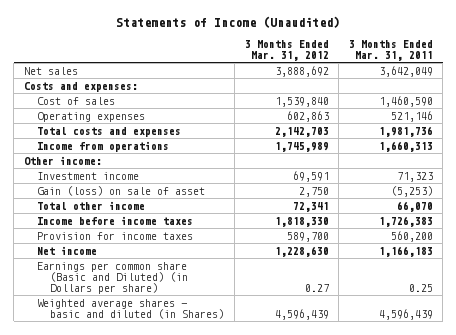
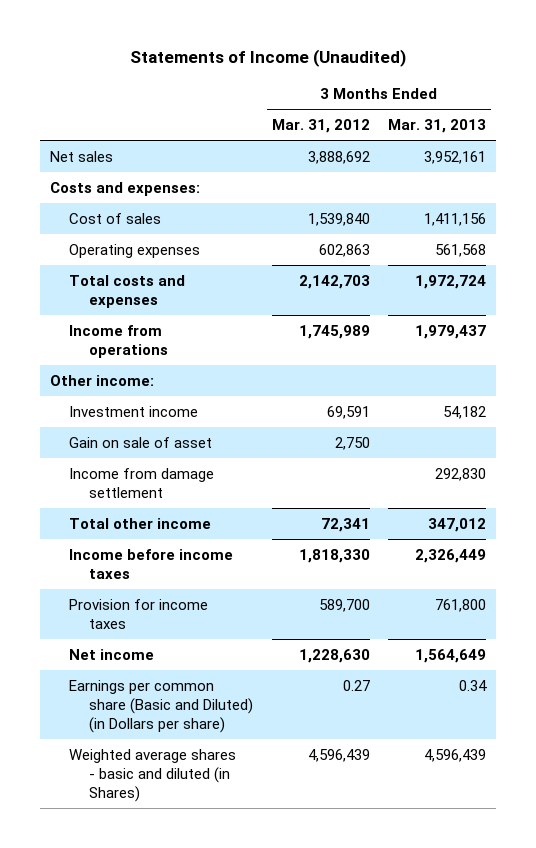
- | 3 Months Ended Mar. 31, 2012 | 3 Months Ended Mar. 31, 2011
+ | 3 Months Ended Mar. 31, 2012 | 3 Months Ended Mar. 31, 2013
- Gain (loss) on sale of asset | 2,750 | (5,253)
+ Gain on sale of asset | 2,750 |
+ Income from damage settlement | | 292,830

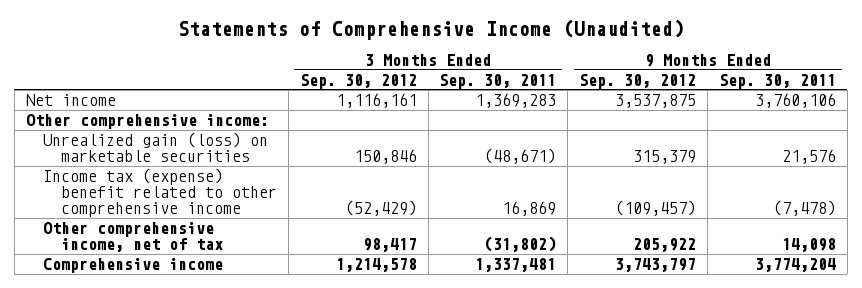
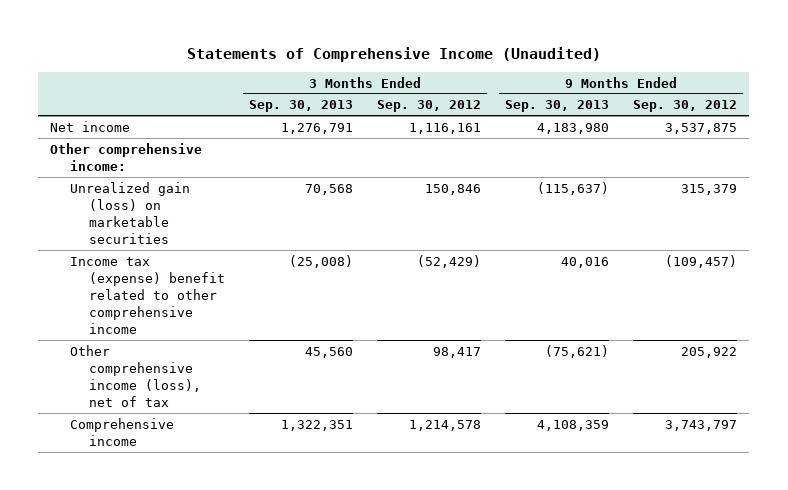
- | 3 Months Ended Sep. 30, 2012 | 3 Months Ended Sep. 30, 2011 | 9 Months Ended Sep. 30, 2012 | 9 Months Ended Sep. 30, 2011
+ | 3 Months Ended Sep. 30, 2013 | 3 Months Ended Sep. 30, 2012 | 9 Months Ended Sep. 30, 2013 | 9 Months Ended Sep. 30, 2012
- Other comprehensive income, net of tax | 98,417 | (31,802) | 205,922 | 14,098
+ Other comprehensive income (loss), net of tax | 45,560 | 98,417 | (75,621) | 205,922

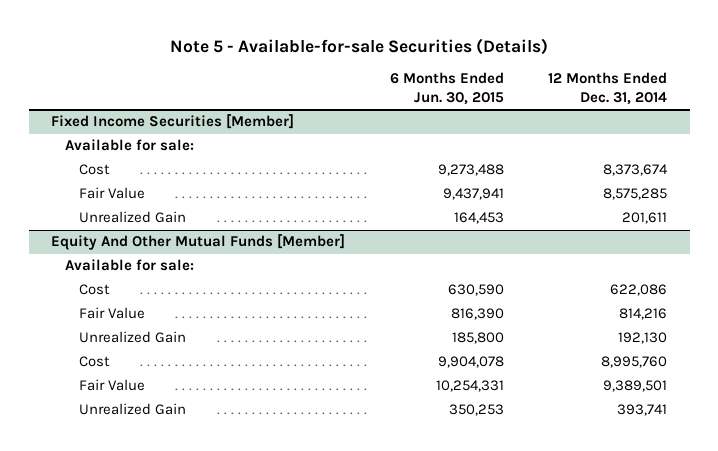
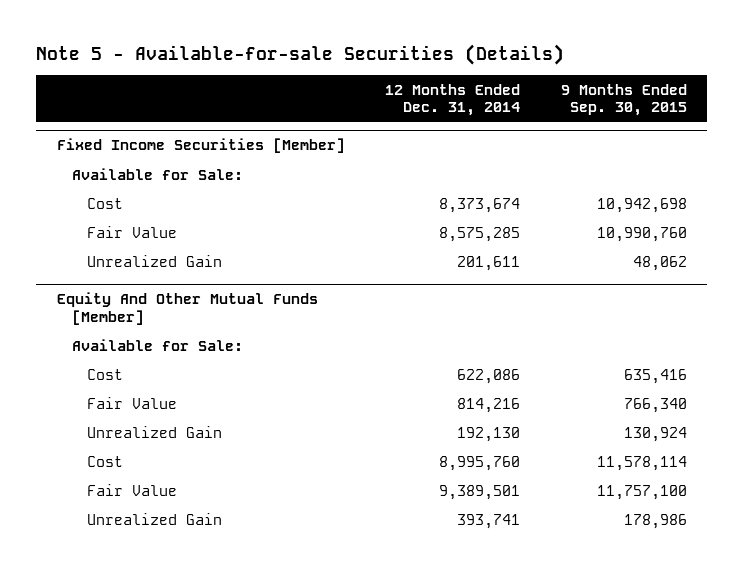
- | 6 Months Ended Jun. 30, 2015 | 12 Months Ended Dec. 31, 2014
+ | 12 Months Ended Dec. 31, 2014 | 9 Months Ended Sep. 30, 2015
@ Fixed Income Securities [Member]
- Available for sale:
+ Available for Sale:
@ Equity And Other Mutual Funds [Member]
- Available for sale:
+ Available for Sale:

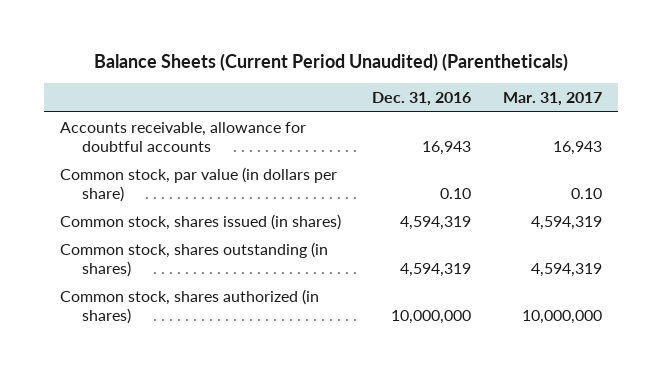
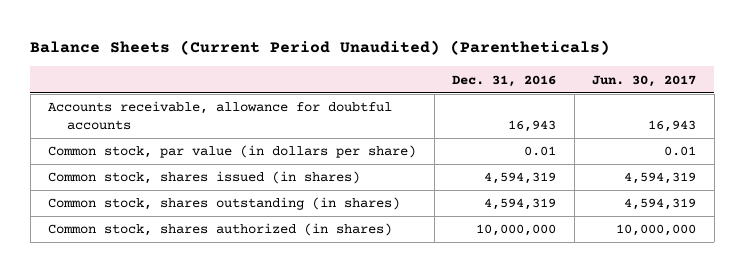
- | Dec. 31, 2016 | Mar. 31, 2017
+ | Dec. 31, 2016 | Jun. 30, 2017
- Common stock, par value (in dollars per share) | 0.10 | 0.10
+ Common stock, par value (in dollars per share) | 0.01 | 0.01

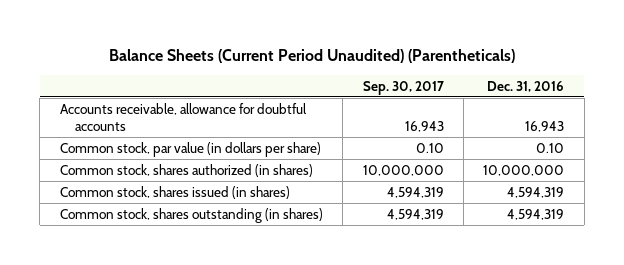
- | Dec. 31, 2016 | Jun. 30, 2017
+ | Sep. 30, 2017 | Dec. 31, 2016
- Common stock, par value (in dollars per share) | 0.01 | 0.01
+ Common stock, par value (in dollars per share) | 0.10 | 0.10
moved up: Common stock, shares authorized (in shares) | 10,000,000 | 10,000,000

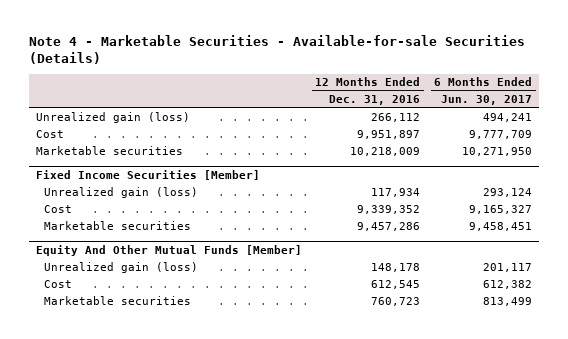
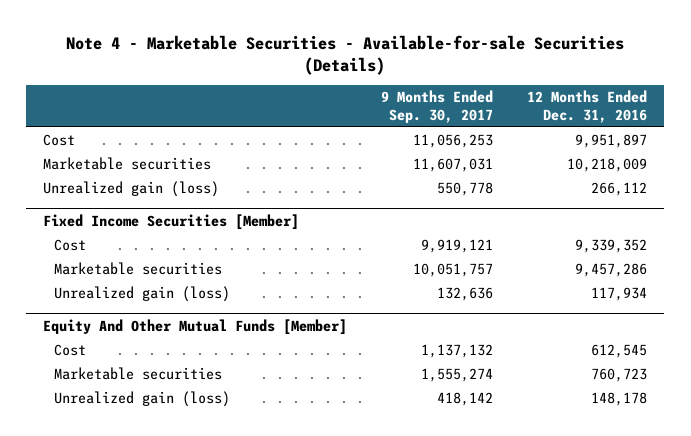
- | 12 Months Ended Dec. 31, 2016 | 6 Months Ended Jun. 30, 2017
+ | 9 Months Ended Sep. 30, 2017 | 12 Months Ended Dec. 31, 2016
moved down: Unrealized gain (loss) | 550,778 | 266,112
@ Fixed Income Securities [Member]
moved down: Unrealized gain (loss) | 132,636 | 117,934
@ Equity And Other Mutual Funds [Member]
moved down: Unrealized gain (loss) | 418,142 | 148,178

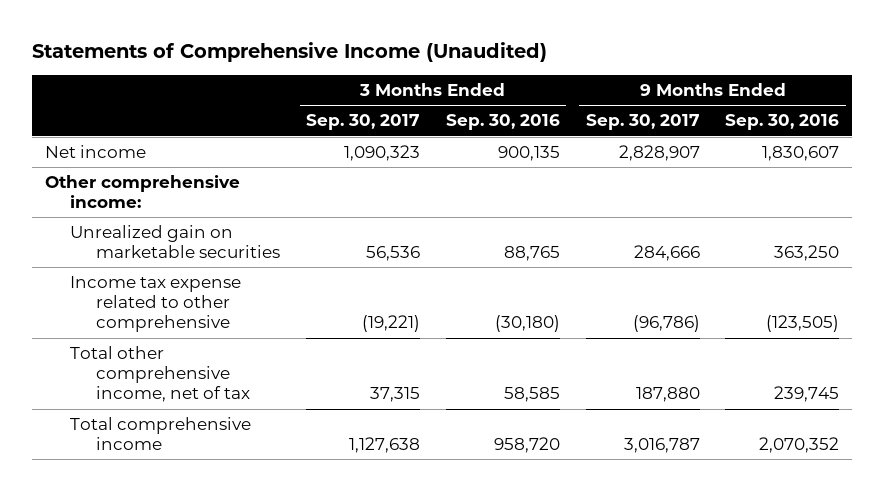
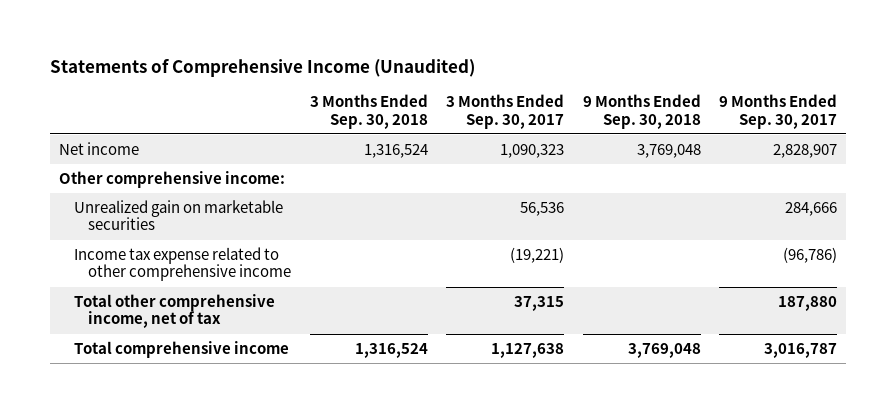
- | 3 Months Ended Sep. 30, 2017 | 3 Months Ended Sep. 30, 2016 | 9 Months Ended Sep. 30, 2017 | 9 Months Ended Sep. 30, 2016
+ | 3 Months Ended Sep. 30, 2018 | 3 Months Ended Sep. 30, 2017 | 9 Months Ended Sep. 30, 2018 | 9 Months Ended Sep. 30, 2017
- Income tax expense related to other comprehensive | (19,221) | (30,180) | (96,786) | (123,505)
+ Income tax expense related to other comprehensive income | | (19,221) | | (96,786)

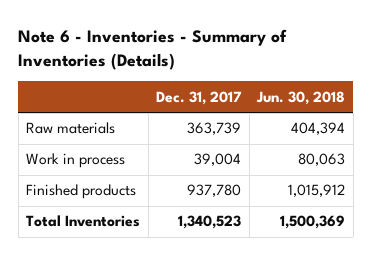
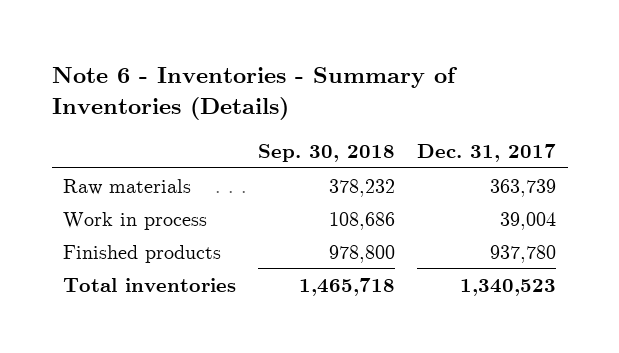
- | Dec. 31, 2017 | Jun. 30, 2018
+ | Sep. 30, 2018 | Dec. 31, 2017
- Total Inventories | 1,340,523 | 1,500,369
+ Total inventories | 1,465,718 | 1,340,523

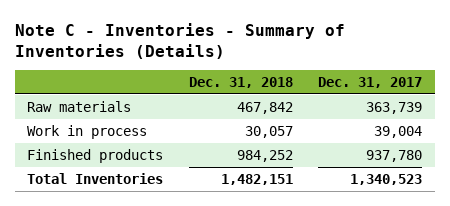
- Note 6 - Inventories - Summary of Inventories (Details)
+ Note C - Inventories - Summary of Inventories (Details)
- | Sep. 30, 2018 | Dec. 31, 2017
+ | Dec. 31, 2018 | Dec. 31, 2017
- Total inventories | 1,465,718 | 1,340,523
+ Total Inventories | 1,482,151 | 1,340,523

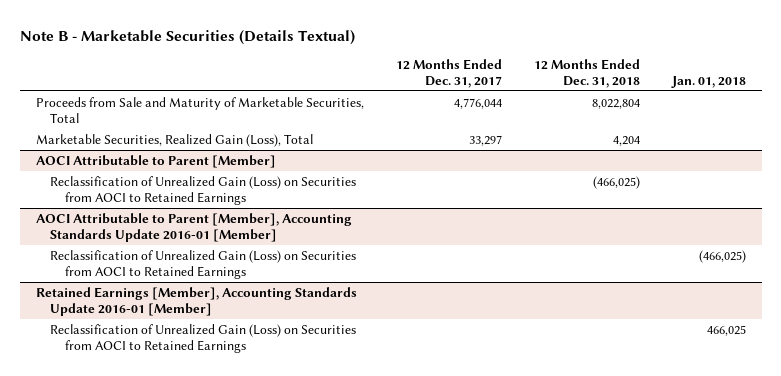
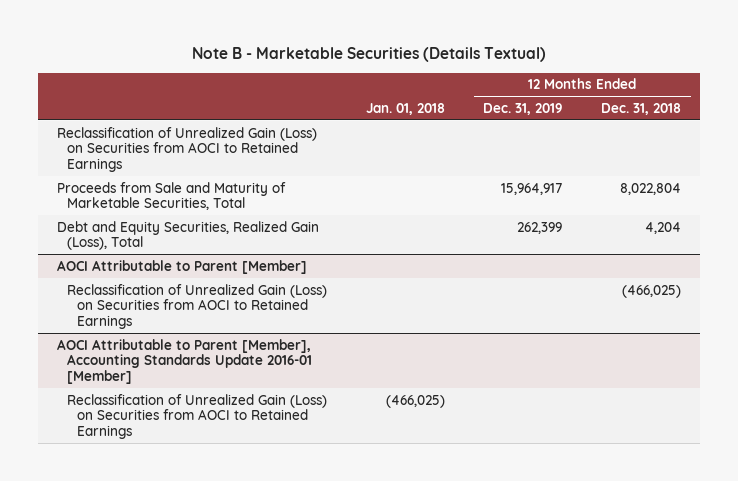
- | 12 Months Ended Dec. 31, 2017 | 12 Months Ended Dec. 31, 2018 | Jan. 01, 2018
+ | Jan. 01, 2018 | 12 Months Ended Dec. 31, 2019 | 12 Months Ended Dec. 31, 2018
+ Reclassification of Unrealized Gain (Loss) on Securities from AOCI to Retained Earnings
- Marketable Securities, Realized Gain (Loss), Total | 33,297 | 4,204 |
+ Debt and Equity Securities, Realized Gain (Loss), Total | | 262,399 | 4,204
- Retained Earnings [Member], Accounting Standards Update 2016-01 [Member]
- Reclassification of Unrealized Gain (Loss) on Securities from AOCI to Retained Earnings | | | 466,025

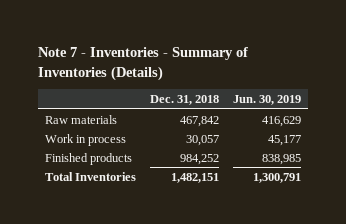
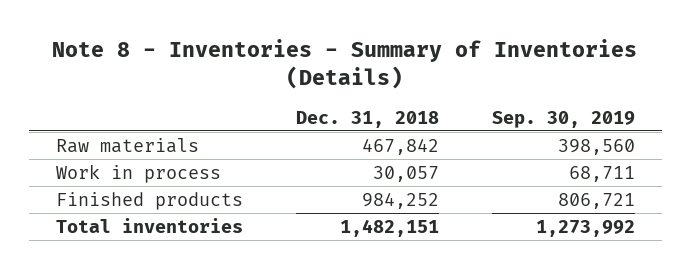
- Note 7 - Inventories - Summary of Inventories (Details)
+ Note 8 - Inventories - Summary of Inventories (Details)
- | Dec. 31, 2018 | Jun. 30, 2019
+ | Dec. 31, 2018 | Sep. 30, 2019
- Total Inventories | 1,482,151 | 1,300,791
+ Total inventories | 1,482,151 | 1,273,992

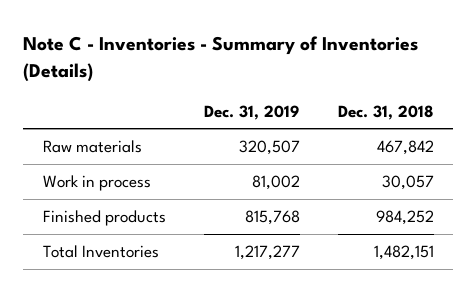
- Note 8 - Inventories - Summary of Inventories (Details)
+ Note C - Inventories - Summary of Inventories (Details)
- | Dec. 31, 2018 | Sep. 30, 2019
+ | Dec. 31, 2019 | Dec. 31, 2018
- Total inventories | 1,482,151 | 1,273,992
+ Total Inventories | 1,217,277 | 1,482,151

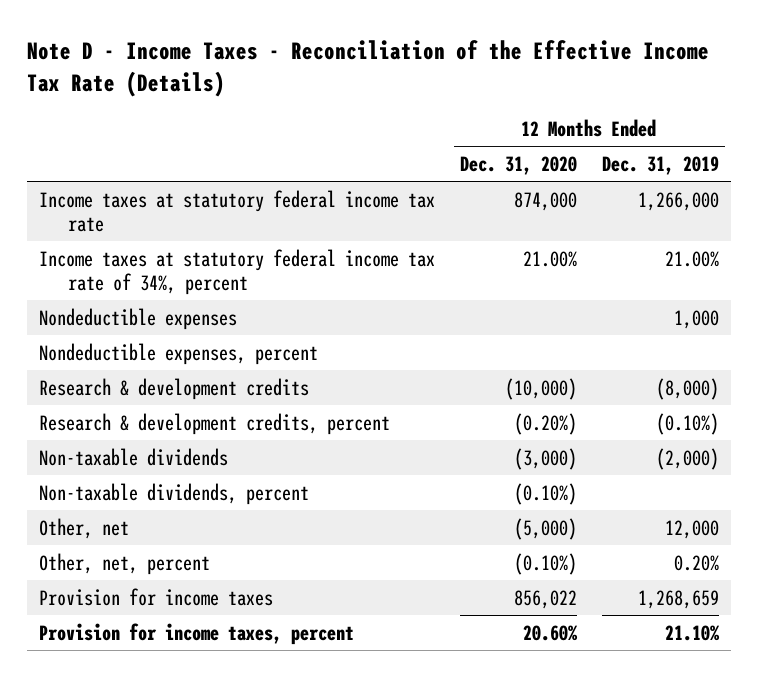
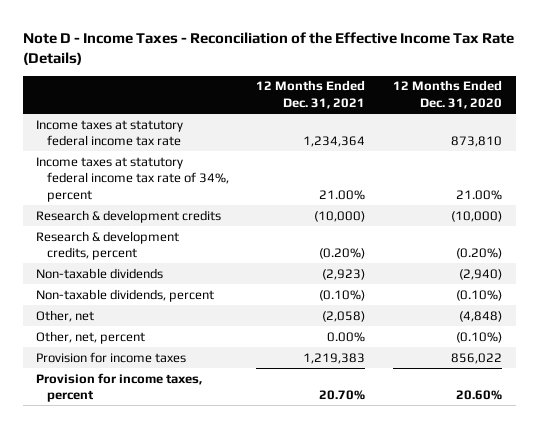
- | 12 Months Ended Dec. 31, 2020 | 12 Months Ended Dec. 31, 2019
+ | 12 Months Ended Dec. 31, 2021 | 12 Months Ended Dec. 31, 2020
- Income taxes at statutory federal income tax rate | 874,000 | 1,266,000
+ Income taxes at statutory federal income tax rate | 1,234,364 | 873,810
- Nondeductible expenses | | 1,000
- Nondeductible expenses, percent
- Non-taxable dividends | (3,000) | (2,000)
+ Non-taxable dividends | (2,923) | (2,940)
- Other, net | (5,000) | 12,000
+ Other, net | (2,058) | (4,848)

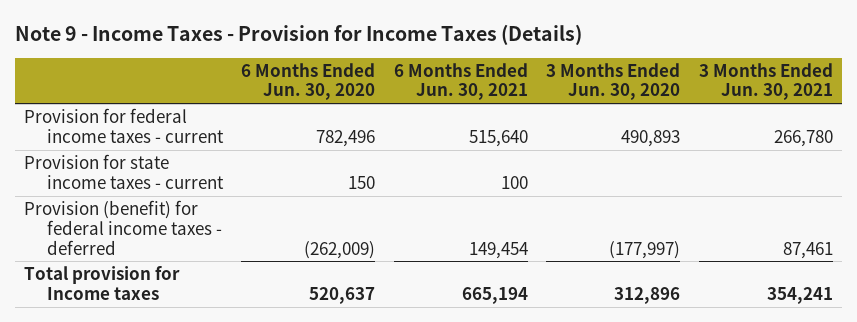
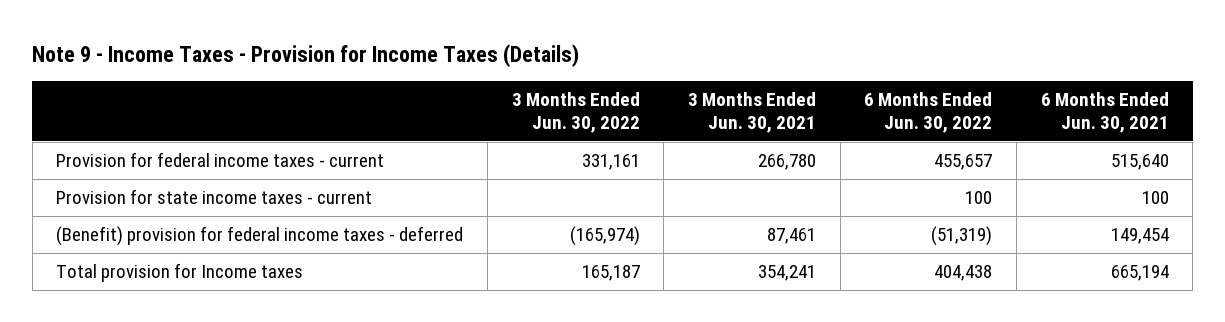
- | 6 Months Ended Jun. 30, 2020 | 6 Months Ended Jun. 30, 2021 | 3 Months Ended Jun. 30, 2020 | 3 Months Ended Jun. 30, 2021
+ | 3 Months Ended Jun. 30, 2022 | 3 Months Ended Jun. 30, 2021 | 6 Months Ended Jun. 30, 2022 | 6 Months Ended Jun. 30, 2021
- Provision (benefit) for federal income taxes - deferred | (262,009) | 149,454 | (177,997) | 87,461
+ (Benefit) provision for federal income taxes - deferred | (165,974) | 87,461 | (51,319) | 149,454

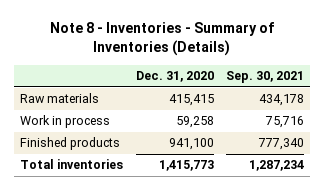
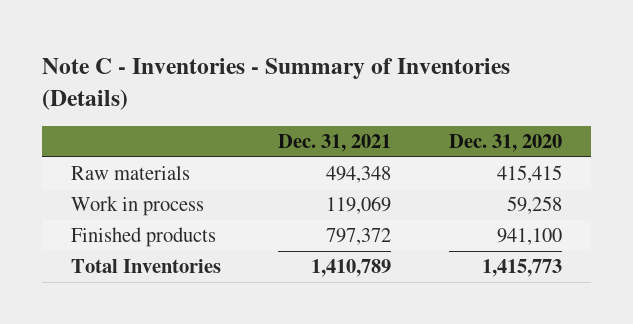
- Note 8 - Inventories - Summary of Inventories (Details)
+ Note C - Inventories - Summary of Inventories (Details)
- | Dec. 31, 2020 | Sep. 30, 2021
+ | Dec. 31, 2021 | Dec. 31, 2020
- Total inventories | 1,415,773 | 1,287,234
+ Total Inventories | 1,410,789 | 1,415,773

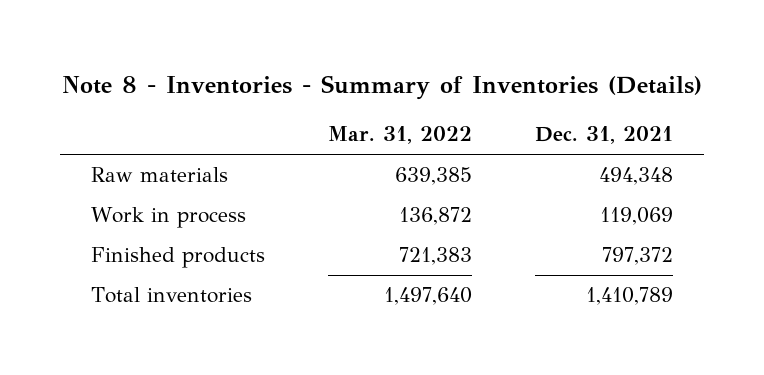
- Note C - Inventories - Summary of Inventories (Details)
+ Note 8 - Inventories - Summary of Inventories (Details)
- | Dec. 31, 2021 | Dec. 31, 2020
+ | Mar. 31, 2022 | Dec. 31, 2021
- Total Inventories | 1,410,789 | 1,415,773
+ Total inventories | 1,497,640 | 1,410,789

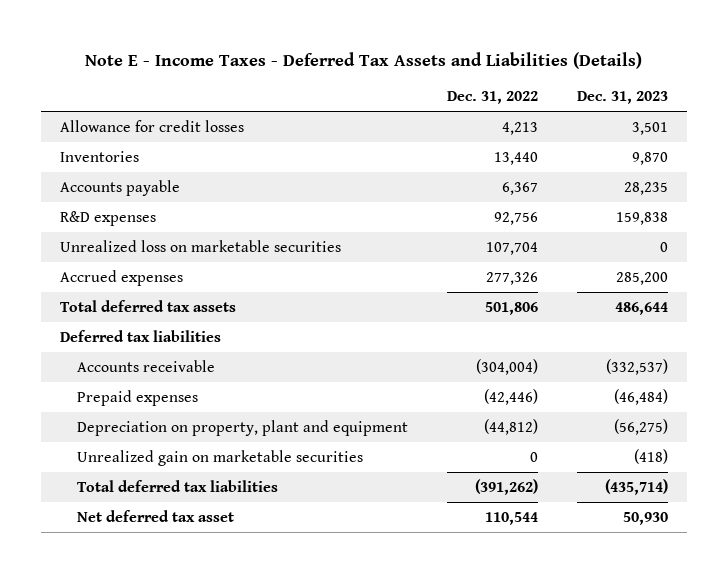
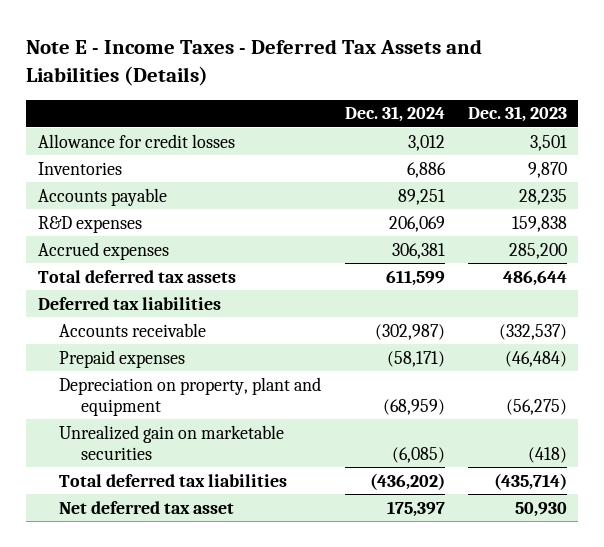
- | Dec. 31, 2022 | Dec. 31, 2023
+ | Dec. 31, 2024 | Dec. 31, 2023
- Unrealized loss on marketable securities | 107,704 | 0

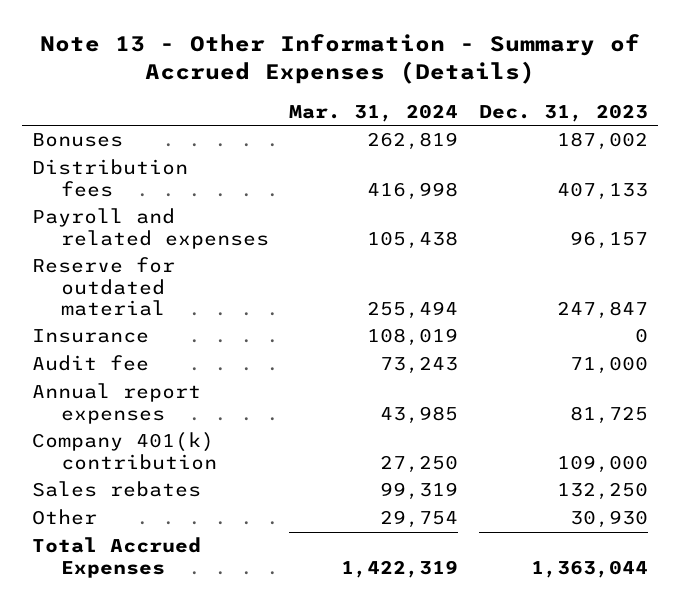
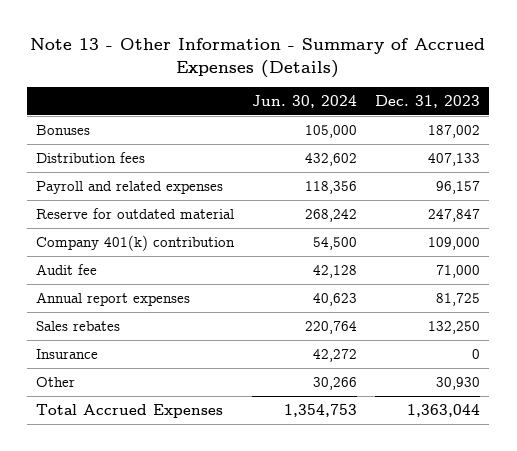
- | Mar. 31, 2024 | Dec. 31, 2023
+ | Jun. 30, 2024 | Dec. 31, 2023
moved up: Company 401(k) contribution | 54,500 | 109,000
moved down: Insurance | 42,272 | 0

